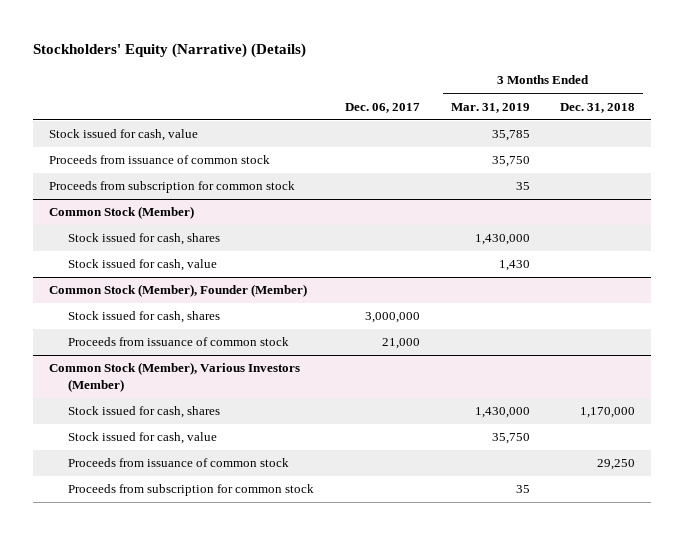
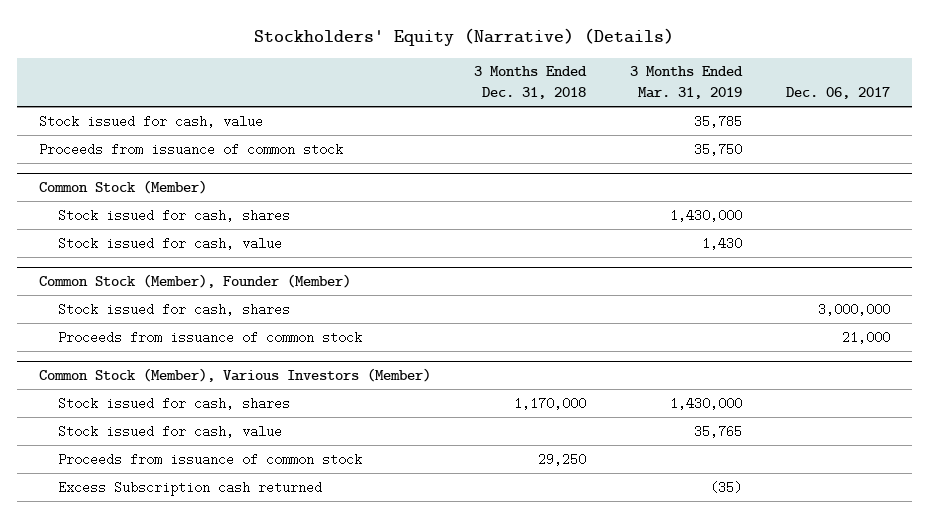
- | Dec. 06, 2017 | 3 Months Ended Mar. 31, 2019 | 3 Months Ended Dec. 31, 2018
+ | 3 Months Ended Dec. 31, 2018 | 3 Months Ended Mar. 31, 2019 | Dec. 06, 2017
- Proceeds from subscription for common stock | | 35 |
@ Common Stock (Member), Various Investors (Member)
- Stock issued for cash, value | | 35,750 |
+ Stock issued for cash, value | | 35,765 |
- Proceeds from subscription for common stock | | 35 |
+ Excess Subscription cash returned | | (35) |

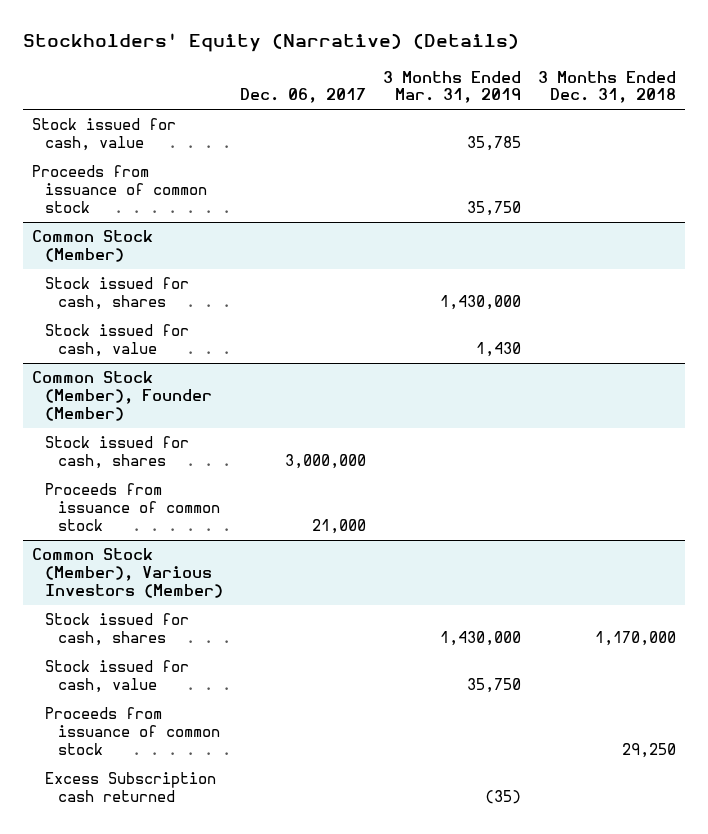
- | 3 Months Ended Dec. 31, 2018 | 3 Months Ended Mar. 31, 2019 | Dec. 06, 2017
+ | Dec. 06, 2017 | 3 Months Ended Mar. 31, 2019 | 3 Months Ended Dec. 31, 2018
@ Common Stock (Member), Various Investors (Member)
- Stock issued for cash, value | | 35,765 |
+ Stock issued for cash, value | | 35,750 |

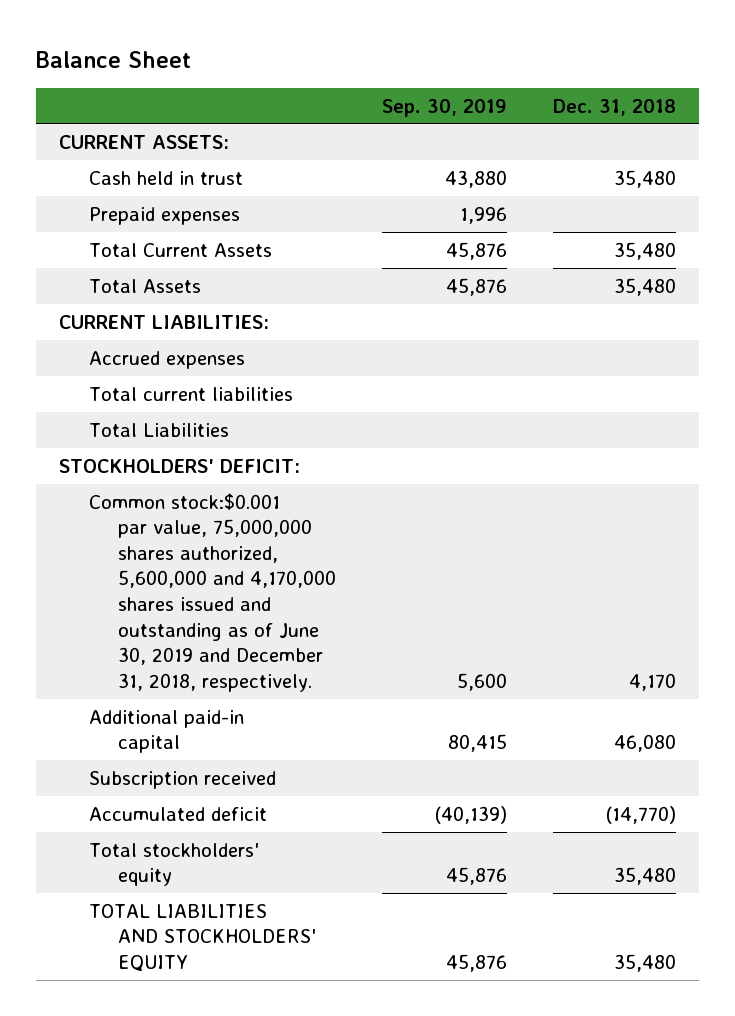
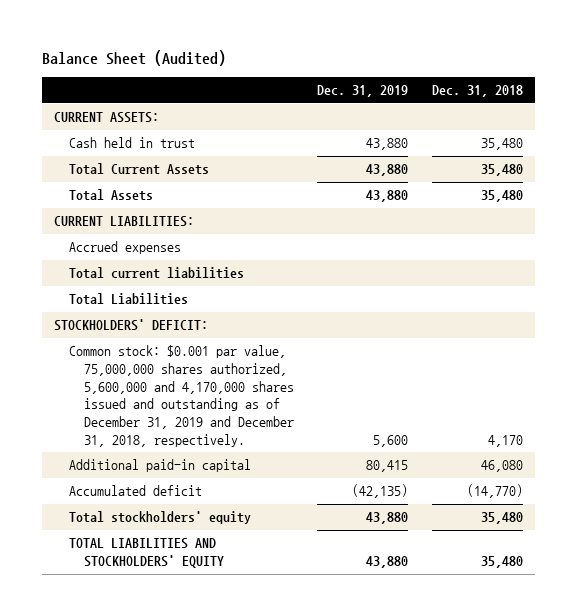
- Balance Sheet
+ Balance Sheet (Audited)
- | Sep. 30, 2019 | Dec. 31, 2018
+ | Dec. 31, 2019 | Dec. 31, 2018
- Prepaid expenses | 1,996 |
- Common stock:$0.001 par value, 75,000,000 shares authorized, 5,600,000 and 4,170,000 shares issued and outstanding as of June 30, 2019 and December 31, 2018, respectively. | 5,600 | 4,170
+ Common stock: $0.001 par value, 75,000,000 shares authorized, 5,600,000 and 4,170,000 shares issued and outstanding as of December 31, 2019 and December 31, 2018, respectively. | 5,600 | 4,170
- Subscription received

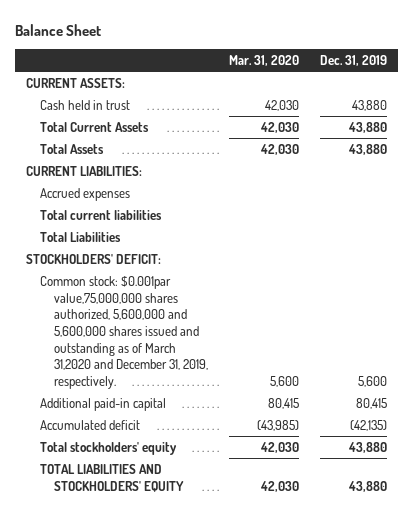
- Balance Sheet (Audited)
+ Balance Sheet
- | Dec. 31, 2019 | Dec. 31, 2018
+ | Mar. 31, 2020 | Dec. 31, 2019
- Common stock: $0.001 par value, 75,000,000 shares authorized, 5,600,000 and 4,170,000 shares issued and outstanding as of December 31, 2019 and December 31, 2018, respectively. | 5,600 | 4,170
+ Common stock: $0.001par value,75,000,000 shares authorized, 5,600,000 and 5,600,000 shares issued and outstanding as of March 31,2020 and December 31, 2019, respectively. | 5,600 | 5,600

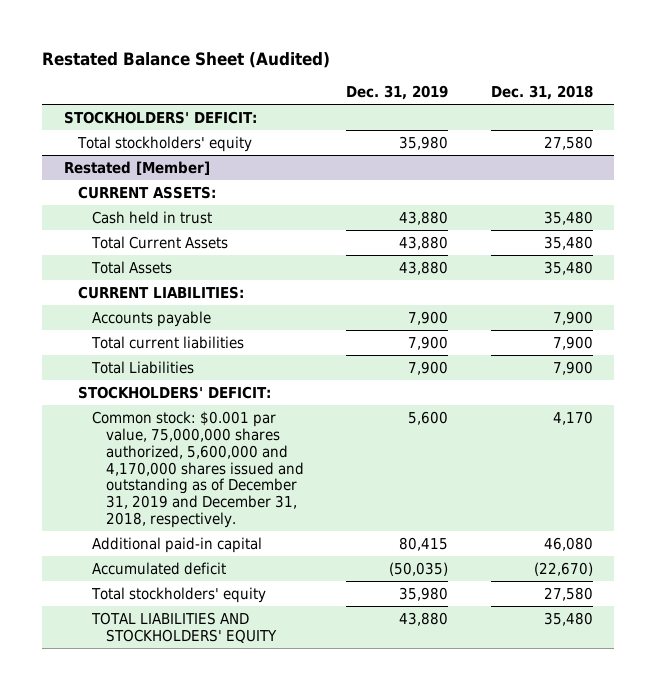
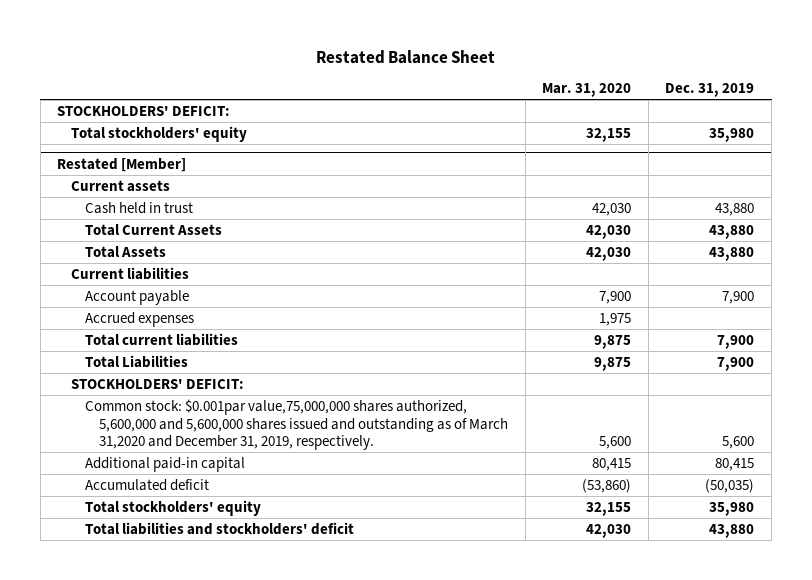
- Restated Balance Sheet (Audited)
+ Restated Balance Sheet
- | Dec. 31, 2019 | Dec. 31, 2018
+ | Mar. 31, 2020 | Dec. 31, 2019
@ Restated [Member]
- CURRENT ASSETS:
+ Current assets
- CURRENT LIABILITIES:
- Accounts payable | 7,900 | 7,900
+ Current liabilities
+ Account payable | 7,900 | 7,900
+ Accrued expenses | 1,975 |
- Common stock: $0.001 par value, 75,000,000 shares authorized, 5,600,000 and 4,170,000 shares issued and outstanding as of December 31, 2019 and December 31, 2018, respectively. | 5,600 | 4,170
+ Common stock: $0.001par value,75,000,000 shares authorized, 5,600,000 and 5,600,000 shares issued and outstanding as of March 31,2020 and December 31, 2019, respectively. | 5,600 | 5,600
- TOTAL LIABILITIES AND STOCKHOLDERS' EQUITY | 43,880 | 35,480
+ Total liabilities and stockholders' deficit | 42,030 | 43,880

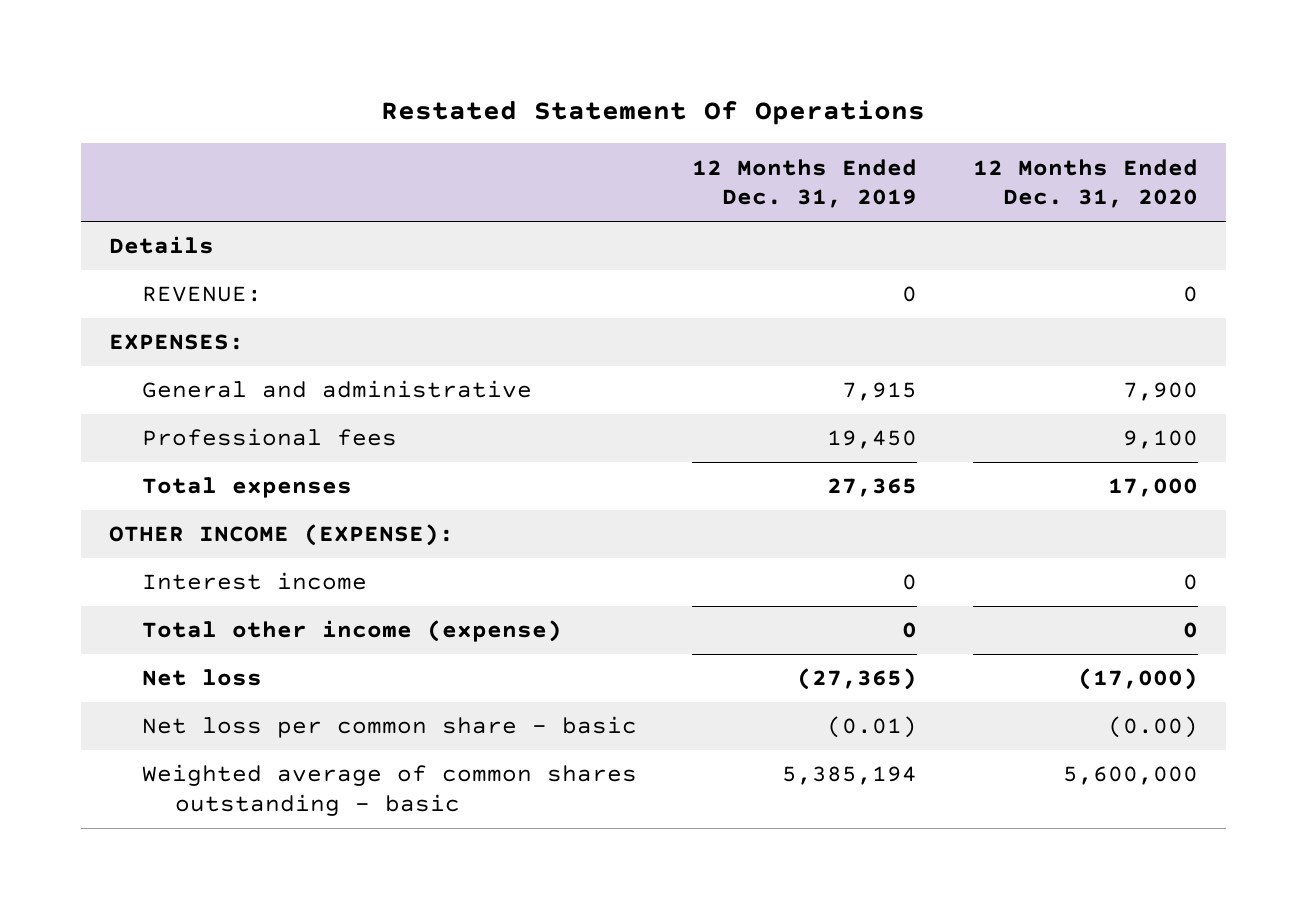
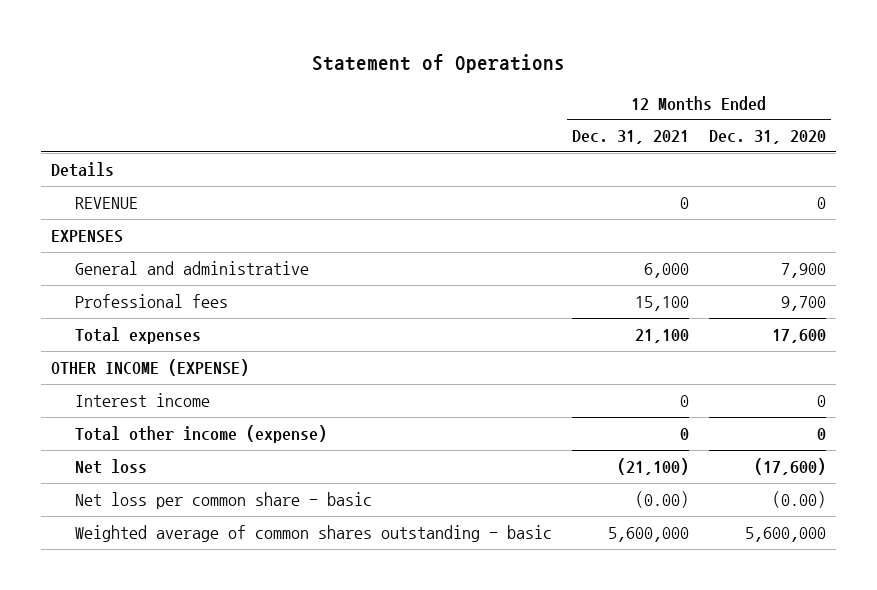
- Restated Statement Of Operations
+ Statement of Operations
- | 12 Months Ended Dec. 31, 2019 | 12 Months Ended Dec. 31, 2020
+ | 12 Months Ended Dec. 31, 2021 | 12 Months Ended Dec. 31, 2020
- REVENUE: | 0 | 0
- EXPENSES:
+ REVENUE | 0 | 0
+ EXPENSES
- Professional fees | 19,450 | 9,100
- Total expenses | 27,365 | 17,000
- OTHER INCOME (EXPENSE):
+ Professional fees | 15,100 | 9,700
+ Total expenses | 21,100 | 17,600
+ OTHER INCOME (EXPENSE)
- Net loss | (27,365) | (17,000)
+ Net loss | (21,100) | (17,600)

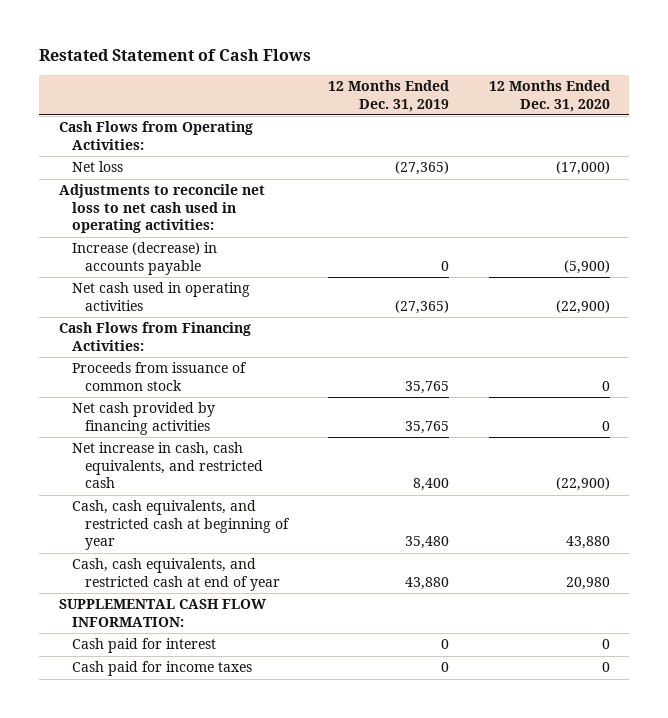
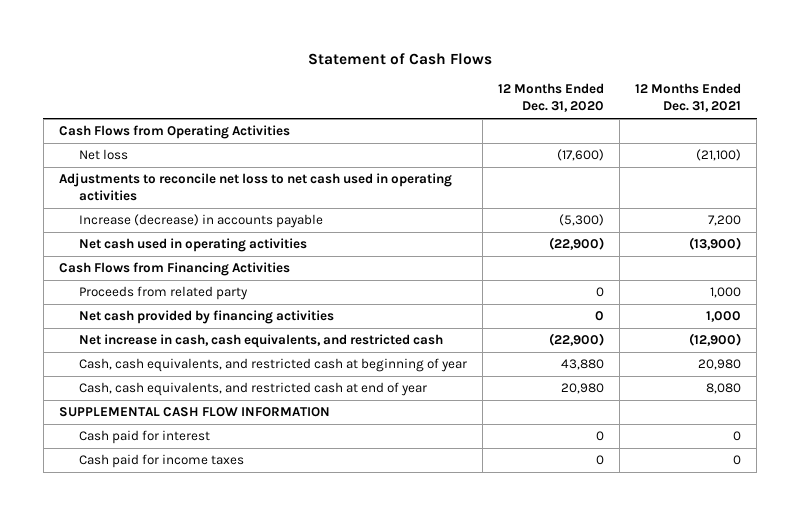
- Restated Statement of Cash Flows
+ Statement of Cash Flows
- | 12 Months Ended Dec. 31, 2019 | 12 Months Ended Dec. 31, 2020
+ | 12 Months Ended Dec. 31, 2020 | 12 Months Ended Dec. 31, 2021
- Cash Flows from Operating Activities:
- Net loss | (27,365) | (17,000)
- Adjustments to reconcile net loss to net cash used in operating activities:
- Increase (decrease) in accounts payable | 0 | (5,900)
+ Cash Flows from Operating Activities
+ Net loss | (17,600) | (21,100)
+ Adjustments to reconcile net loss to net cash used in operating activities
+ Increase (decrease) in accounts payable | (5,300) | 7,200
- Cash Flows from Financing Activities:
- Proceeds from issuance of common stock | 35,765 | 0
+ Cash Flows from Financing Activities
+ Proceeds from related party | 0 | 1,000
- SUPPLEMENTAL CASH FLOW INFORMATION:
+ SUPPLEMENTAL CASH FLOW INFORMATION

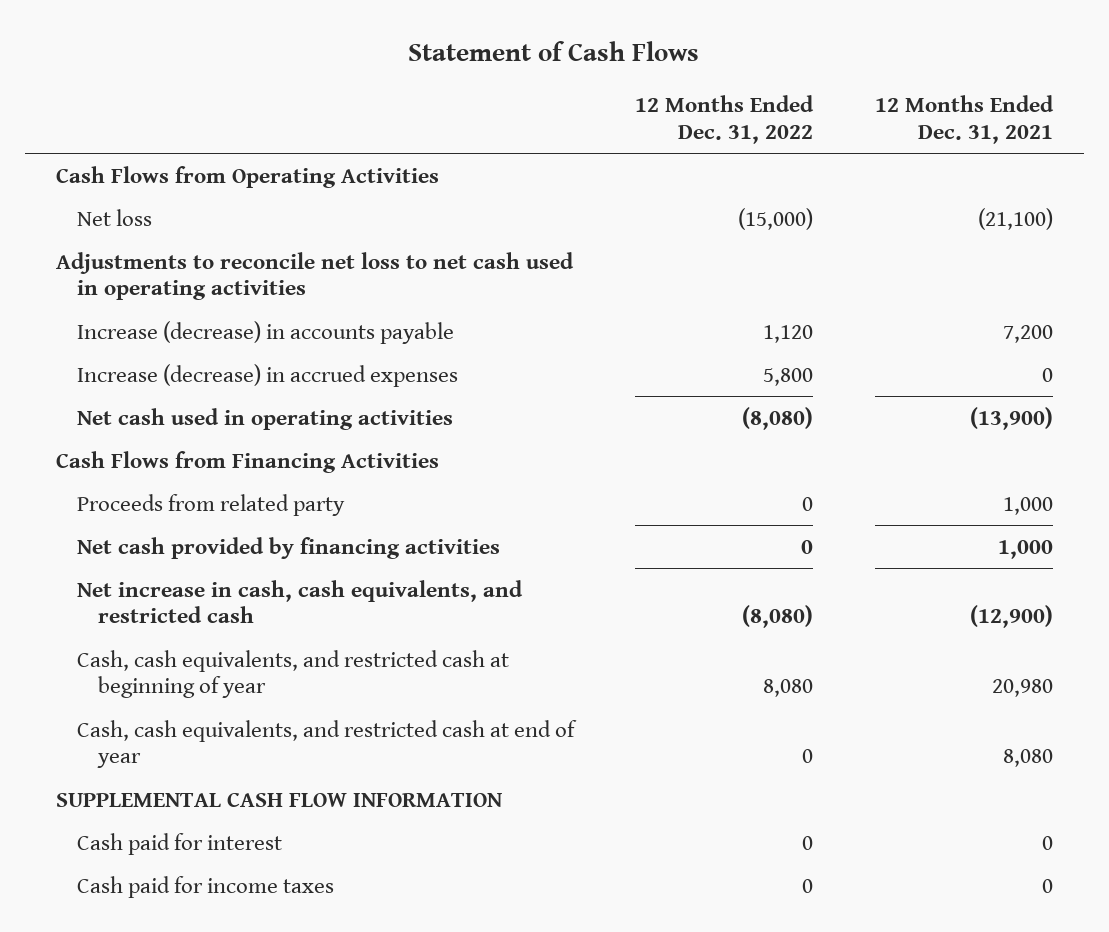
- | 12 Months Ended Dec. 31, 2020 | 12 Months Ended Dec. 31, 2021
+ | 12 Months Ended Dec. 31, 2022 | 12 Months Ended Dec. 31, 2021
+ Increase (decrease) in accrued expenses | 5,800 | 0

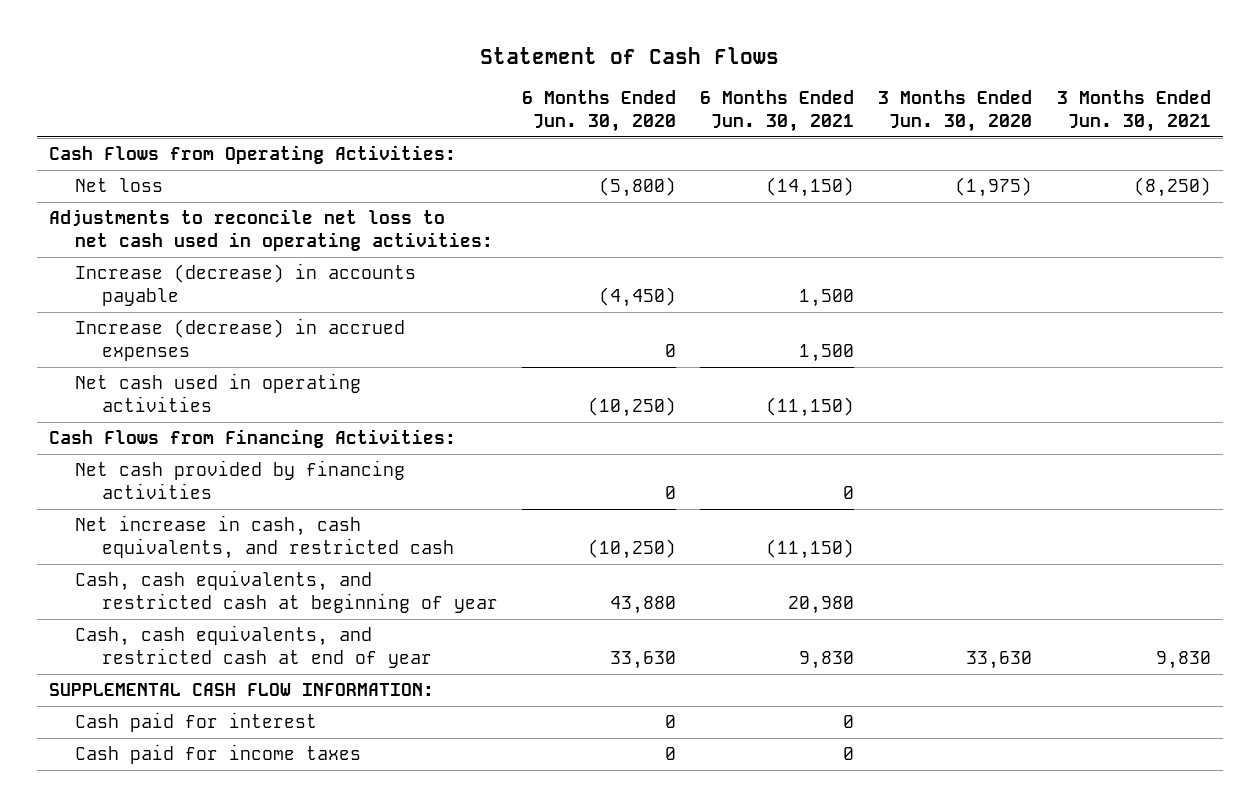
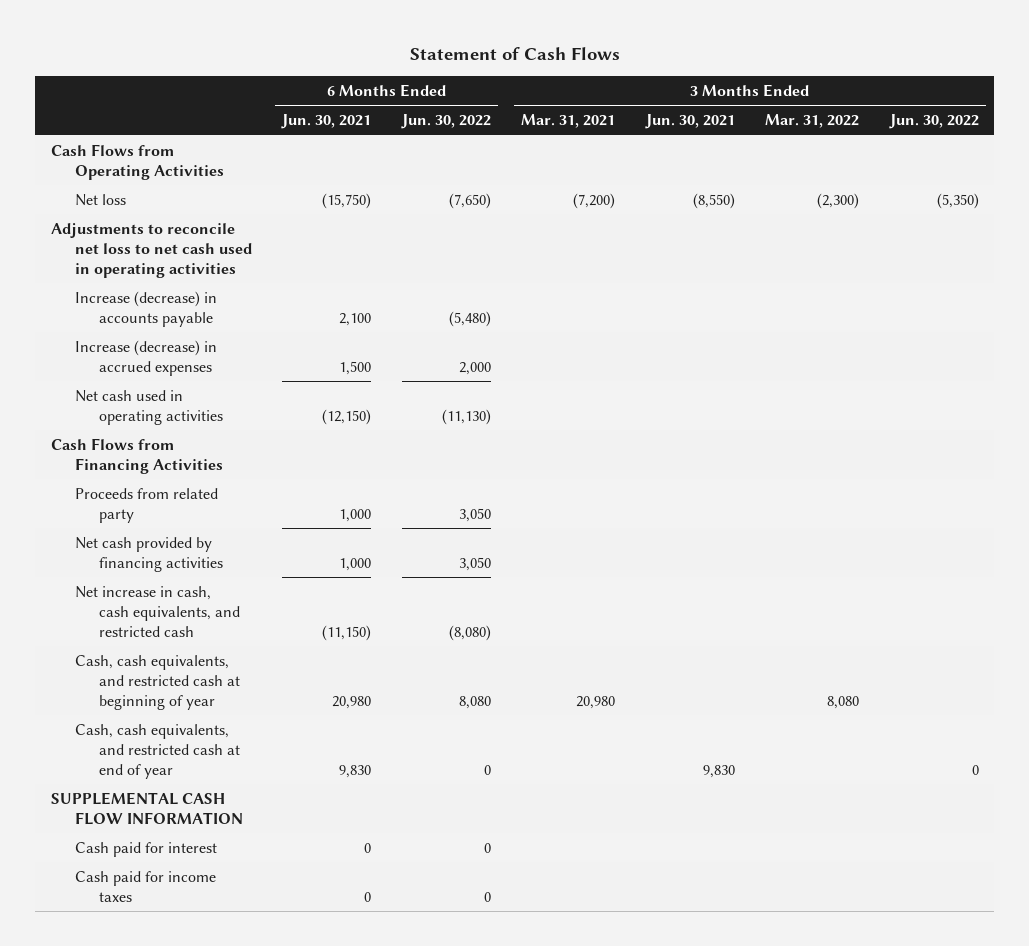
- | 6 Months Ended Jun. 30, 2020 | 6 Months Ended Jun. 30, 2021 | 3 Months Ended Jun. 30, 2020 | 3 Months Ended Jun. 30, 2021
+ | 6 Months Ended Jun. 30, 2021 | 6 Months Ended Jun. 30, 2022 | 3 Months Ended Mar. 31, 2021 | 3 Months Ended Jun. 30, 2021 | 3 Months Ended Mar. 31, 2022 | 3 Months Ended Jun. 30, 2022
- Cash Flows from Operating Activities:
- Net loss | (5,800) | (14,150) | (1,975) | (8,250)
- Adjustments to reconcile net loss to net cash used in operating activities:
- Increase (decrease) in accounts payable | (4,450) | 1,500 | |
+ Cash Flows from Operating Activities
+ Net loss | (15,750) | (7,650) | (7,200) | (8,550) | (2,300) | (5,350)
+ Adjustments to reconcile net loss to net cash used in operating activities
+ Increase (decrease) in accounts payable | 2,100 | (5,480) | | | |
- Net cash used in operating activities | (10,250) | (11,150) | |
- Cash Flows from Financing Activities:
- Net cash provided by financing activities | 0 | 0 | |
+ Net cash used in operating activities | (12,150) | (11,130) | | | |
+ Cash Flows from Financing Activities
+ Proceeds from related party | 1,000 | 3,050 | | | |
+ Net cash provided by financing activities | 1,000 | 3,050 | | | |
- SUPPLEMENTAL CASH FLOW INFORMATION:
+ SUPPLEMENTAL CASH FLOW INFORMATION

